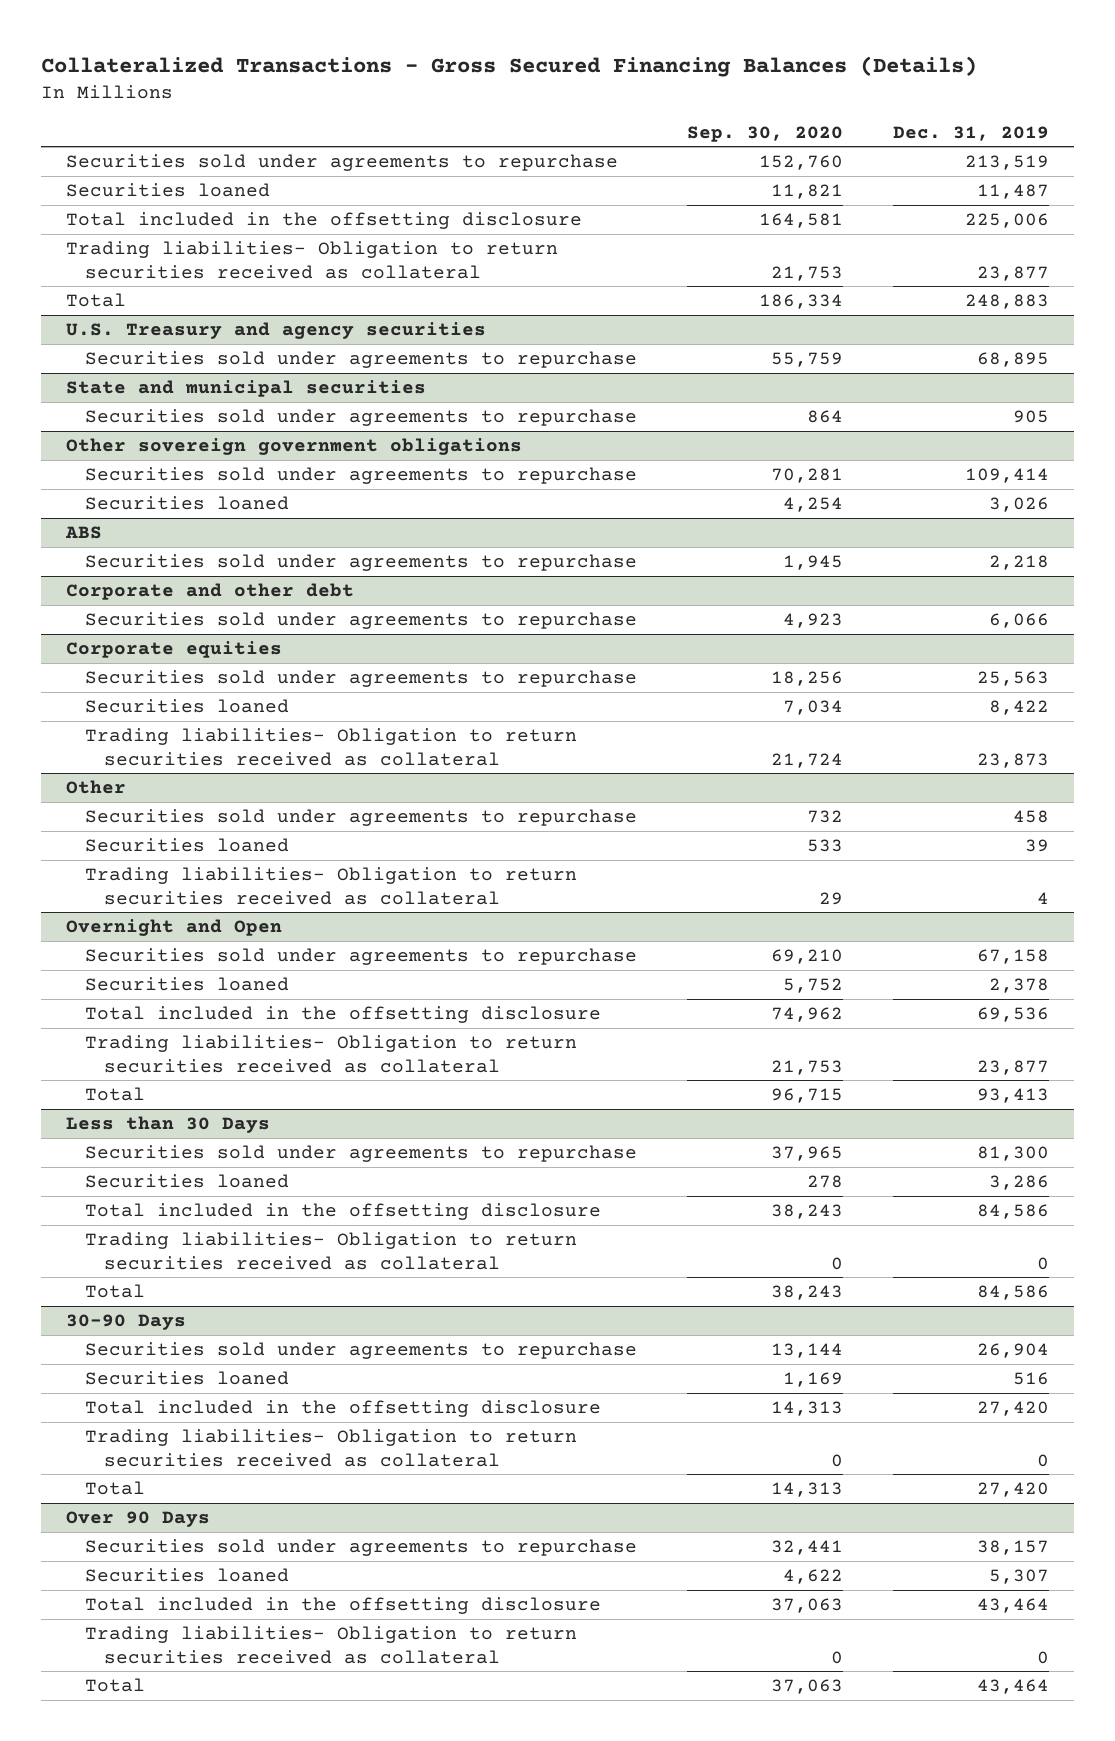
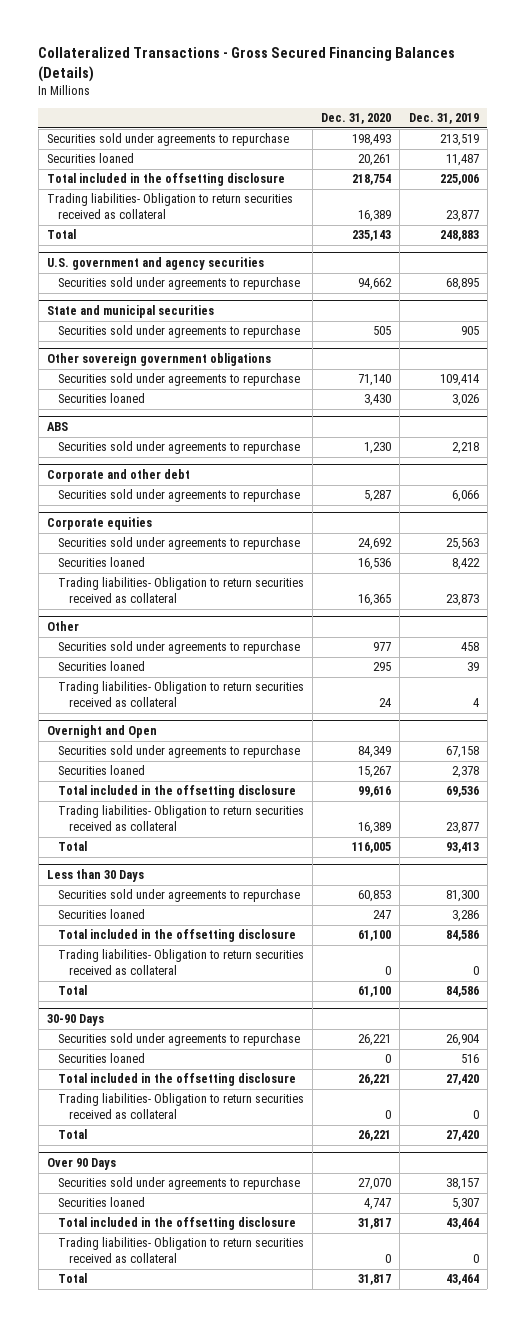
- | Sep. 30, 2020 | Dec. 31, 2019
+ | Dec. 31, 2020 | Dec. 31, 2019
- U.S. Treasury and agency securities
+ U.S. government and agency securities

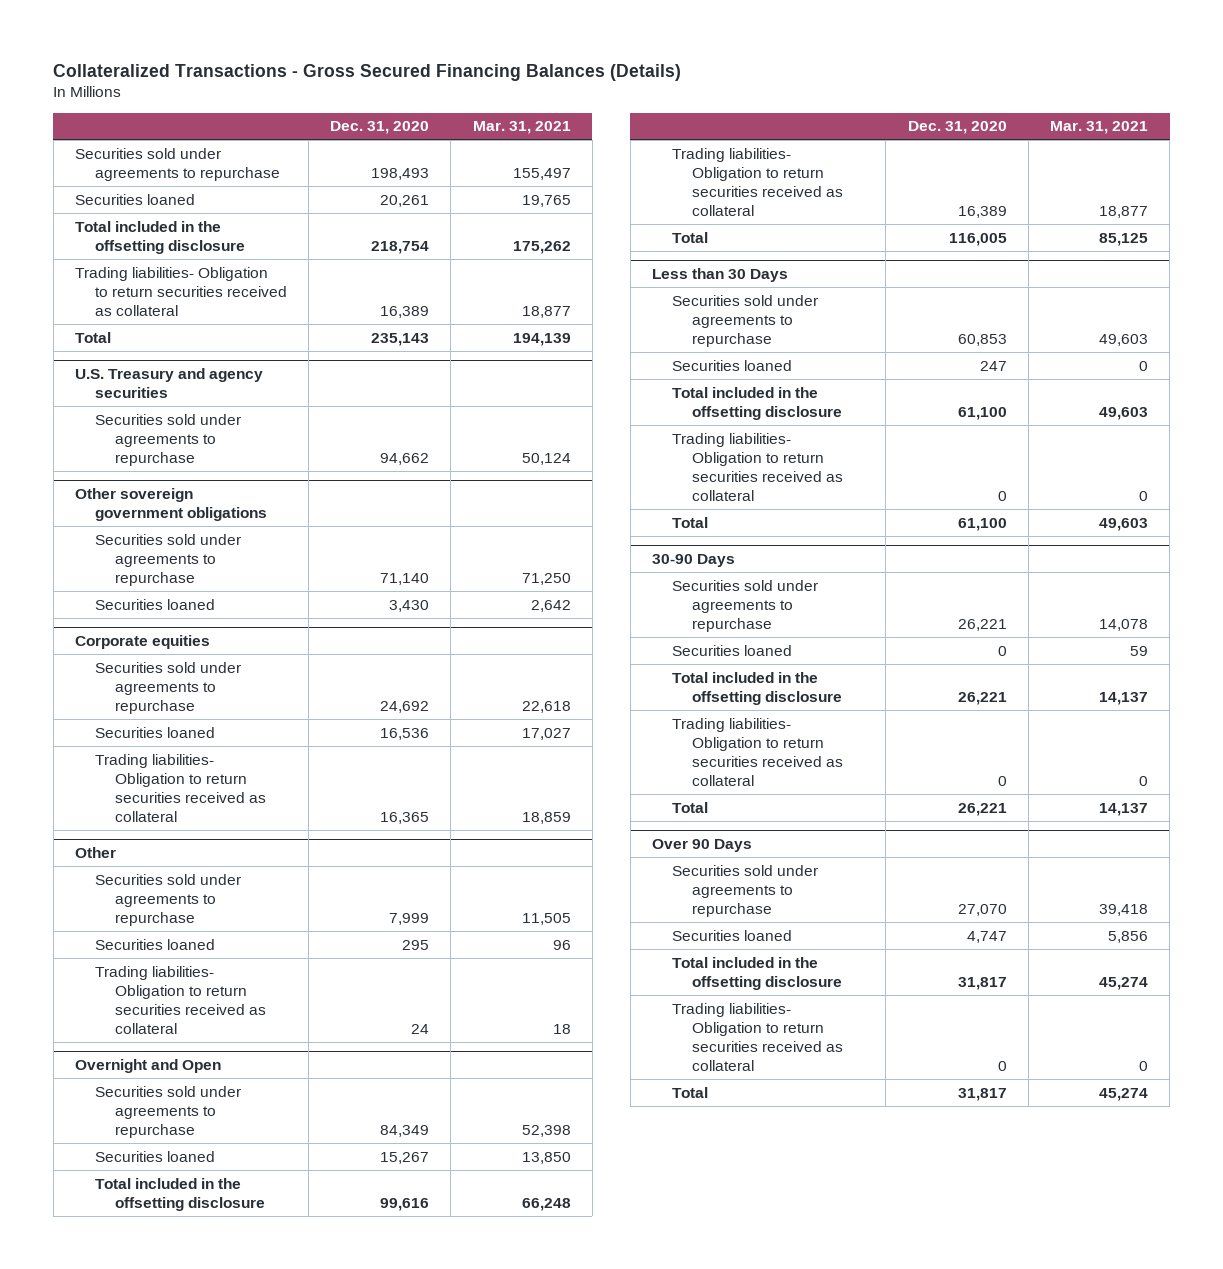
- | Dec. 31, 2020 | Dec. 31, 2019
+ | Dec. 31, 2020 | Mar. 31, 2021
- U.S. government and agency securities
+ U.S. Treasury and agency securities
- State and municipal securities
- Securities sold under agreements to repurchase | 505 | 905
- ABS
- Securities sold under agreements to repurchase | 1,230 | 2,218
- Corporate and other debt
- Securities sold under agreements to repurchase | 5,287 | 6,066
@ Other
- Securities sold under agreements to repurchase | 977 | 458
+ Securities sold under agreements to repurchase | 7,999 | 11,505

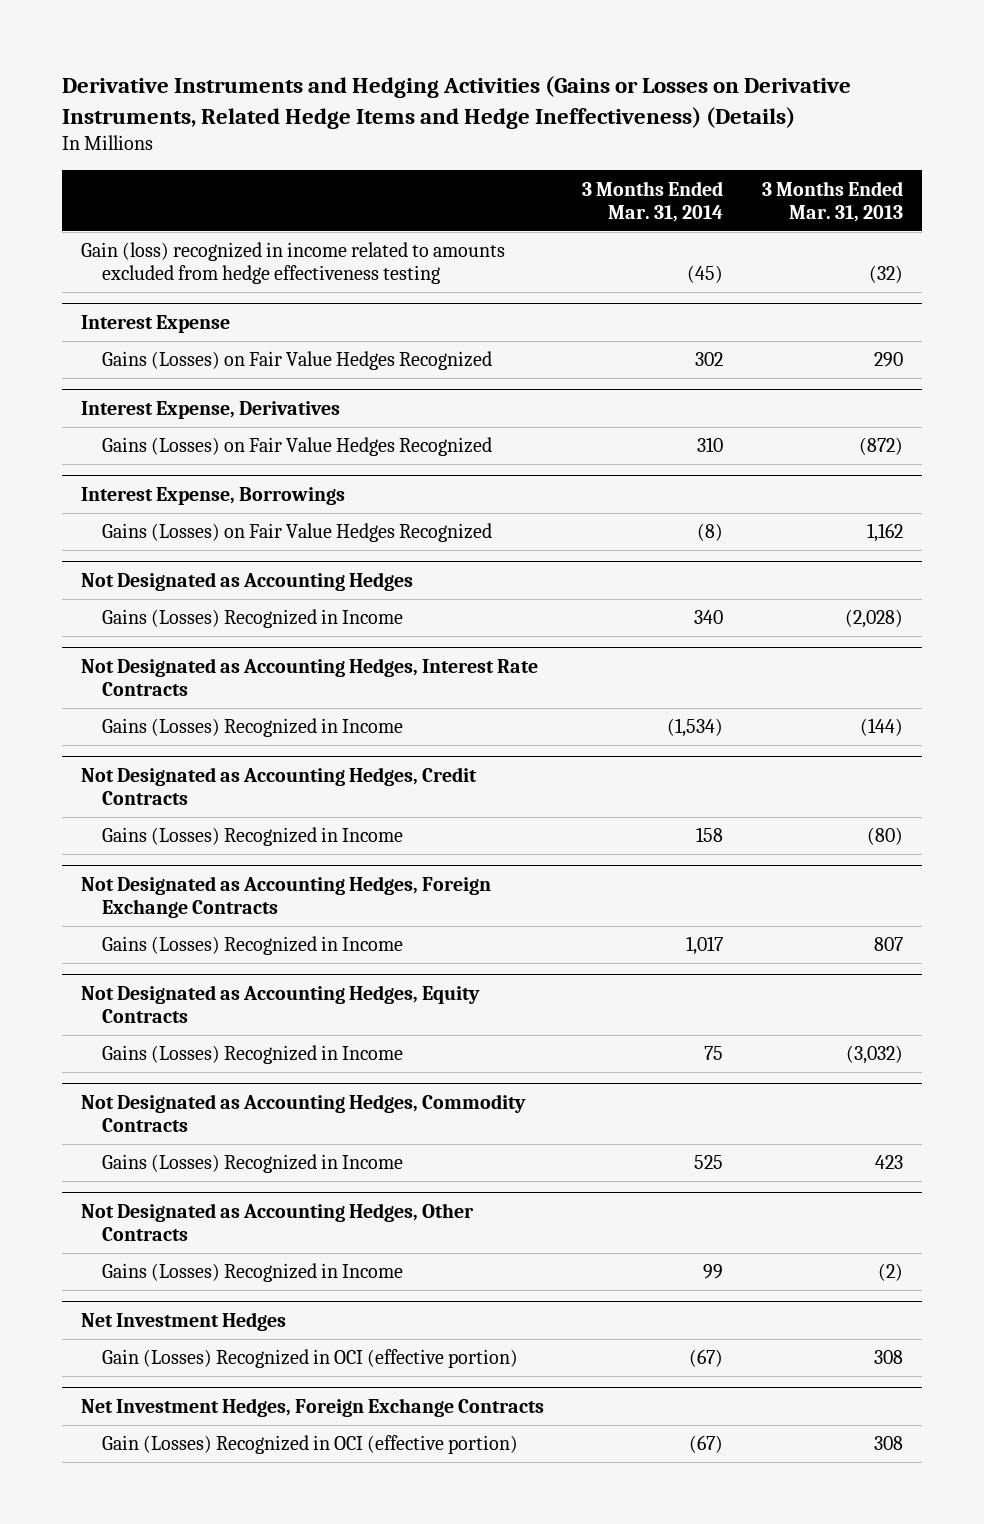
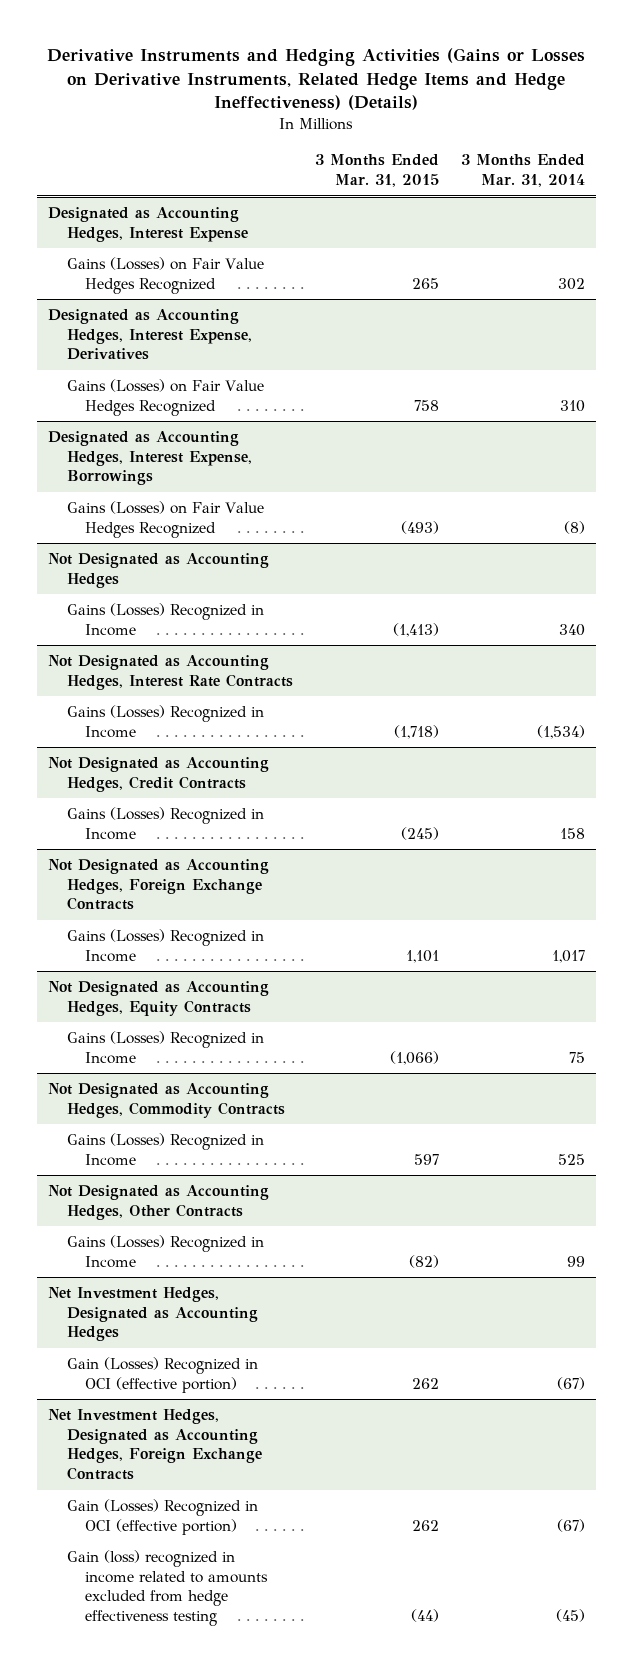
- | 3 Months Ended Mar. 31, 2014 | 3 Months Ended Mar. 31, 2013
+ | 3 Months Ended Mar. 31, 2015 | 3 Months Ended Mar. 31, 2014
- Gain (loss) recognized in income related to amounts excluded from hedge effectiveness testing | (45) | (32)
- Interest Expense
+ Designated as Accounting Hedges, Interest Expense
- Interest Expense, Derivatives
+ Designated as Accounting Hedges, Interest Expense, Derivatives
- Interest Expense, Borrowings
+ Designated as Accounting Hedges, Interest Expense, Borrowings
- Net Investment Hedges
+ Net Investment Hedges, Designated as Accounting Hedges
- Net Investment Hedges, Foreign Exchange Contracts
+ Net Investment Hedges, Designated as Accounting Hedges, Foreign Exchange Contracts
+ Gain (loss) recognized in income related to amounts excluded from hedge effectiveness testing | (44) | (45)

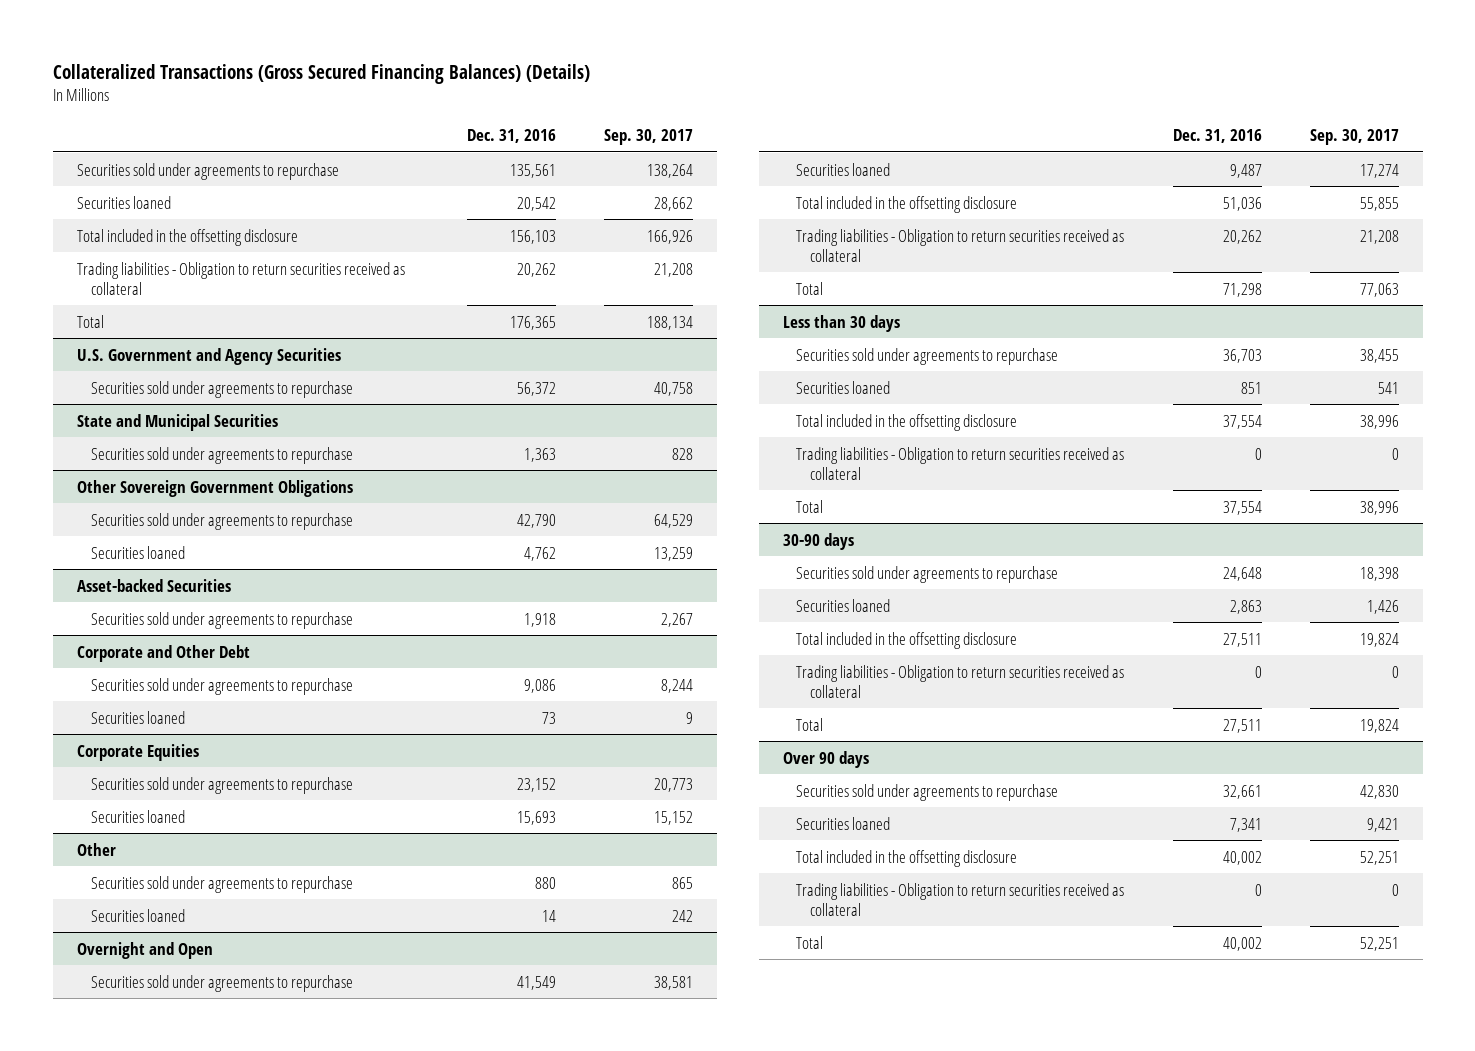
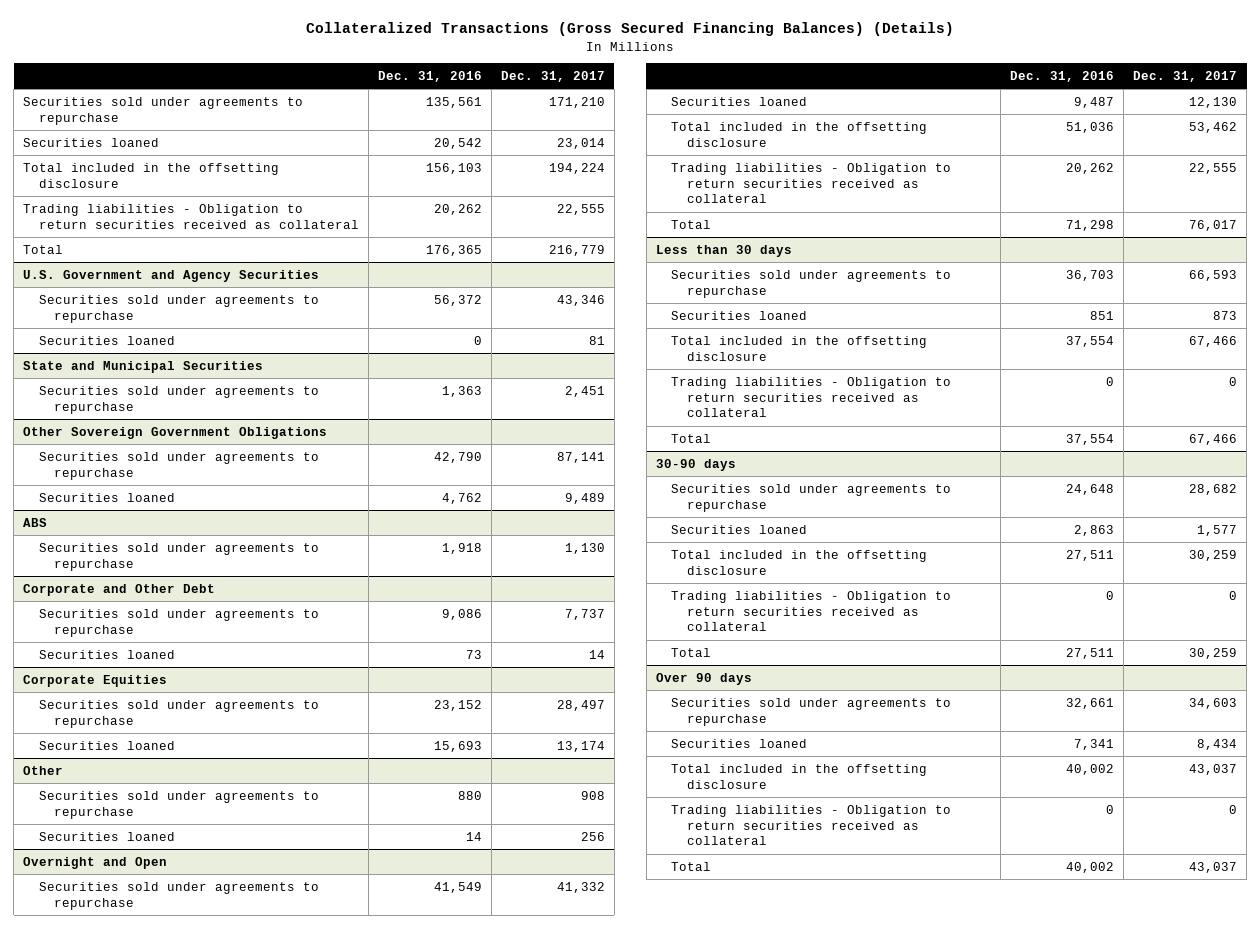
- | Dec. 31, 2016 | Sep. 30, 2017
+ | Dec. 31, 2016 | Dec. 31, 2017
@ U.S. Government and Agency Securities
+ Securities loaned | 0 | 81
- Asset-backed Securities
+ ABS

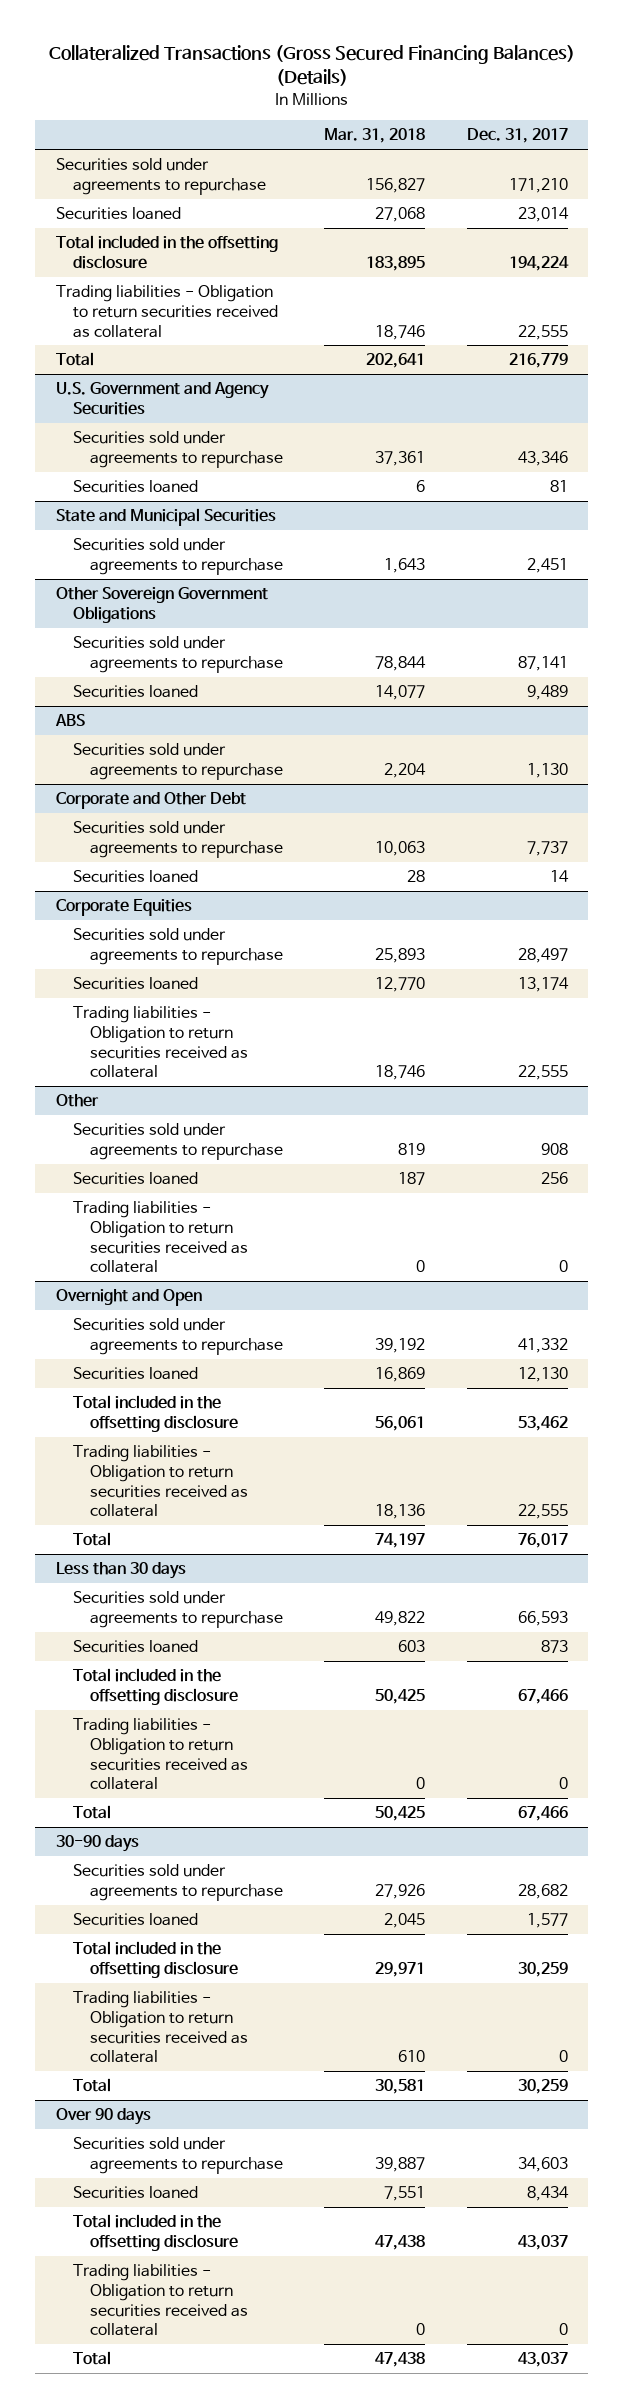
- | Dec. 31, 2016 | Dec. 31, 2017
+ | Mar. 31, 2018 | Dec. 31, 2017
@ Corporate Equities
+ Trading liabilities - Obligation to return securities received as collateral | 18,746 | 22,555
@ Other
+ Trading liabilities - Obligation to return securities received as collateral | 0 | 0

